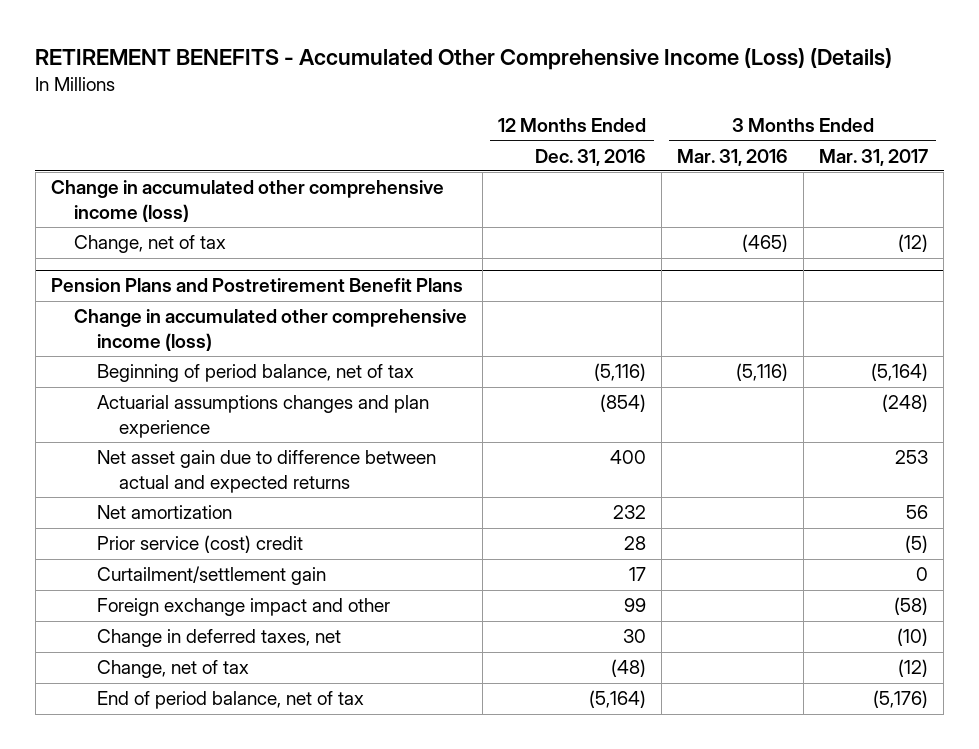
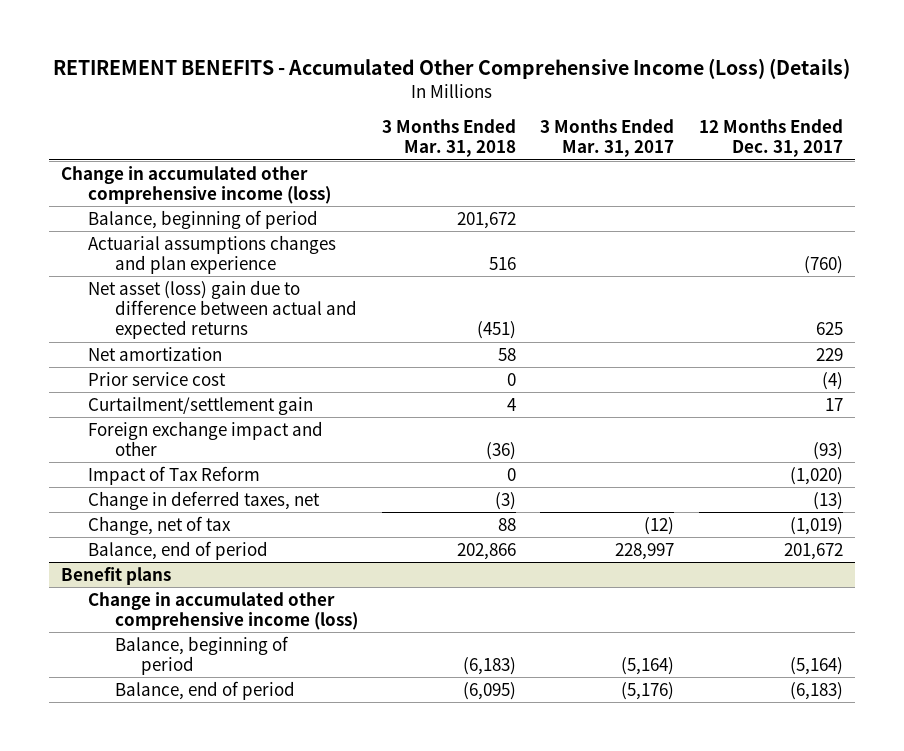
- | 12 Months Ended Dec. 31, 2016 | 3 Months Ended Mar. 31, 2016 | 3 Months Ended Mar. 31, 2017
+ | 3 Months Ended Mar. 31, 2018 | 3 Months Ended Mar. 31, 2017 | 12 Months Ended Dec. 31, 2017
+ Balance, beginning of period | 201,672 | |
+ Actuarial assumptions changes and plan experience | 516 | | (760)
+ Net asset (loss) gain due to difference between actual and expected returns | (451) | | 625
+ Net amortization | 58 | | 229
+ Prior service cost | 0 | | (4)
+ Curtailment/settlement gain | 4 | | 17
+ Foreign exchange impact and other | (36) | | (93)
+ Impact of Tax Reform | 0 | | (1,020)
+ Change in deferred taxes, net | (3) | | (13)
- Pension Plans and Postretirement Benefit Plans
- Change in accumulated other comprehensive income (loss)
- Beginning of period balance, net of tax | (5,116) | (5,116) | (5,164)
- Actuarial assumptions changes and plan experience | (854) | | (248)
- Net asset gain due to difference between actual and expected returns | 400 | | 253
- Net amortization | 232 | | 56
- Prior service (cost) credit | 28 | | (5)
- Curtailment/settlement gain | 17 | | 0
- Foreign exchange impact and other | 99 | | (58)
- Change in deferred taxes, net | 30 | | (10)
- Change, net of tax | (48) | | (12)
- End of period balance, net of tax | (5,164) | | (5,176)
+ Balance, end of period | 202,866 | 228,997 | 201,672
+ Benefit plans
+ Change in accumulated other comprehensive income (loss)
+ Balance, beginning of period | (6,183) | (5,164) | (5,164)
+ Balance, end of period | (6,095) | (5,176) | (6,183)

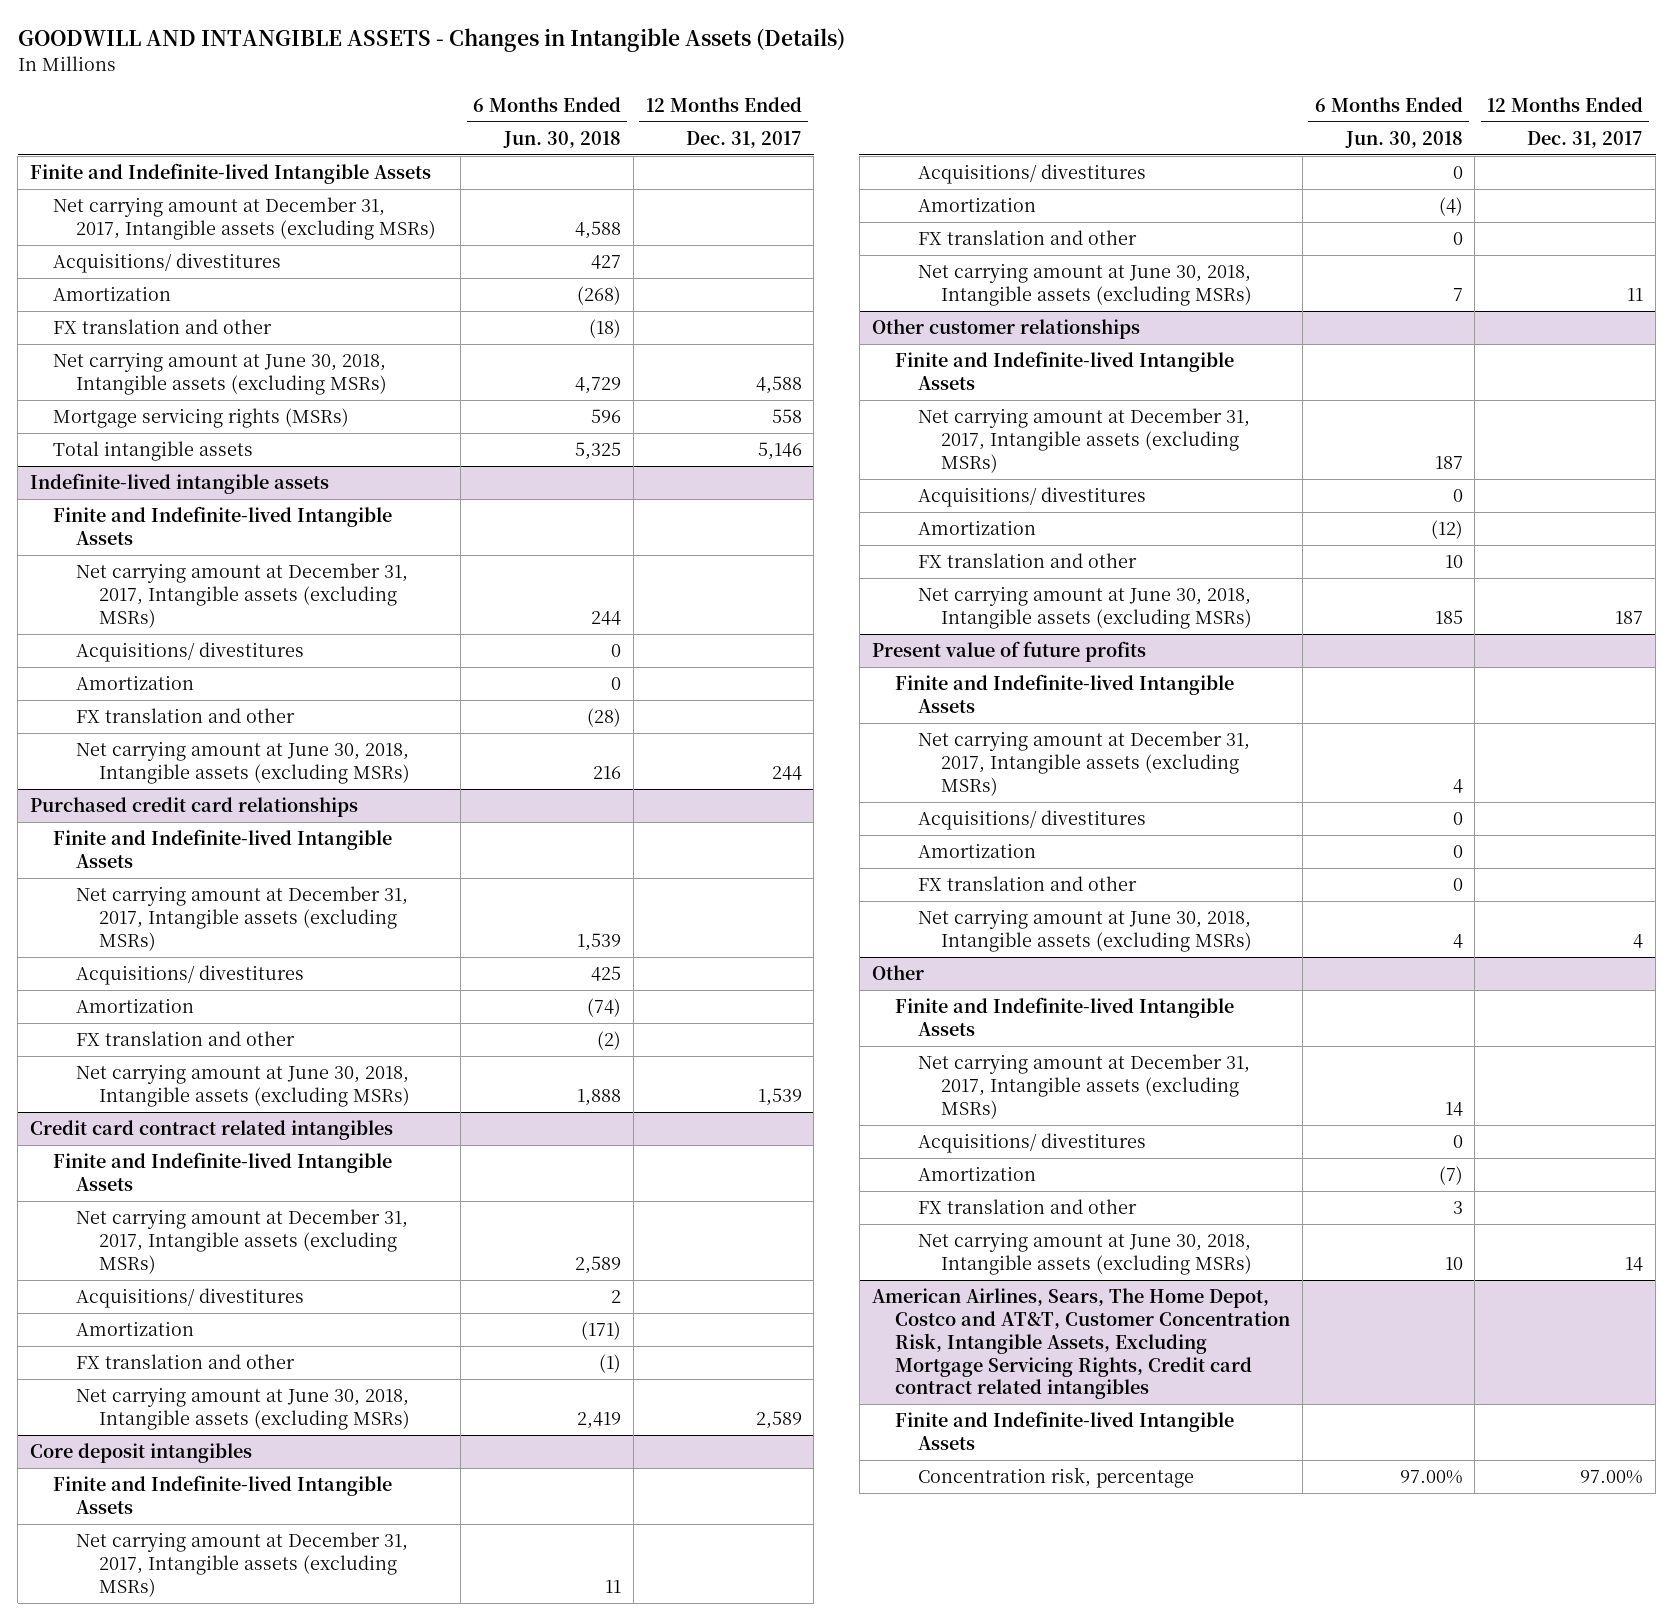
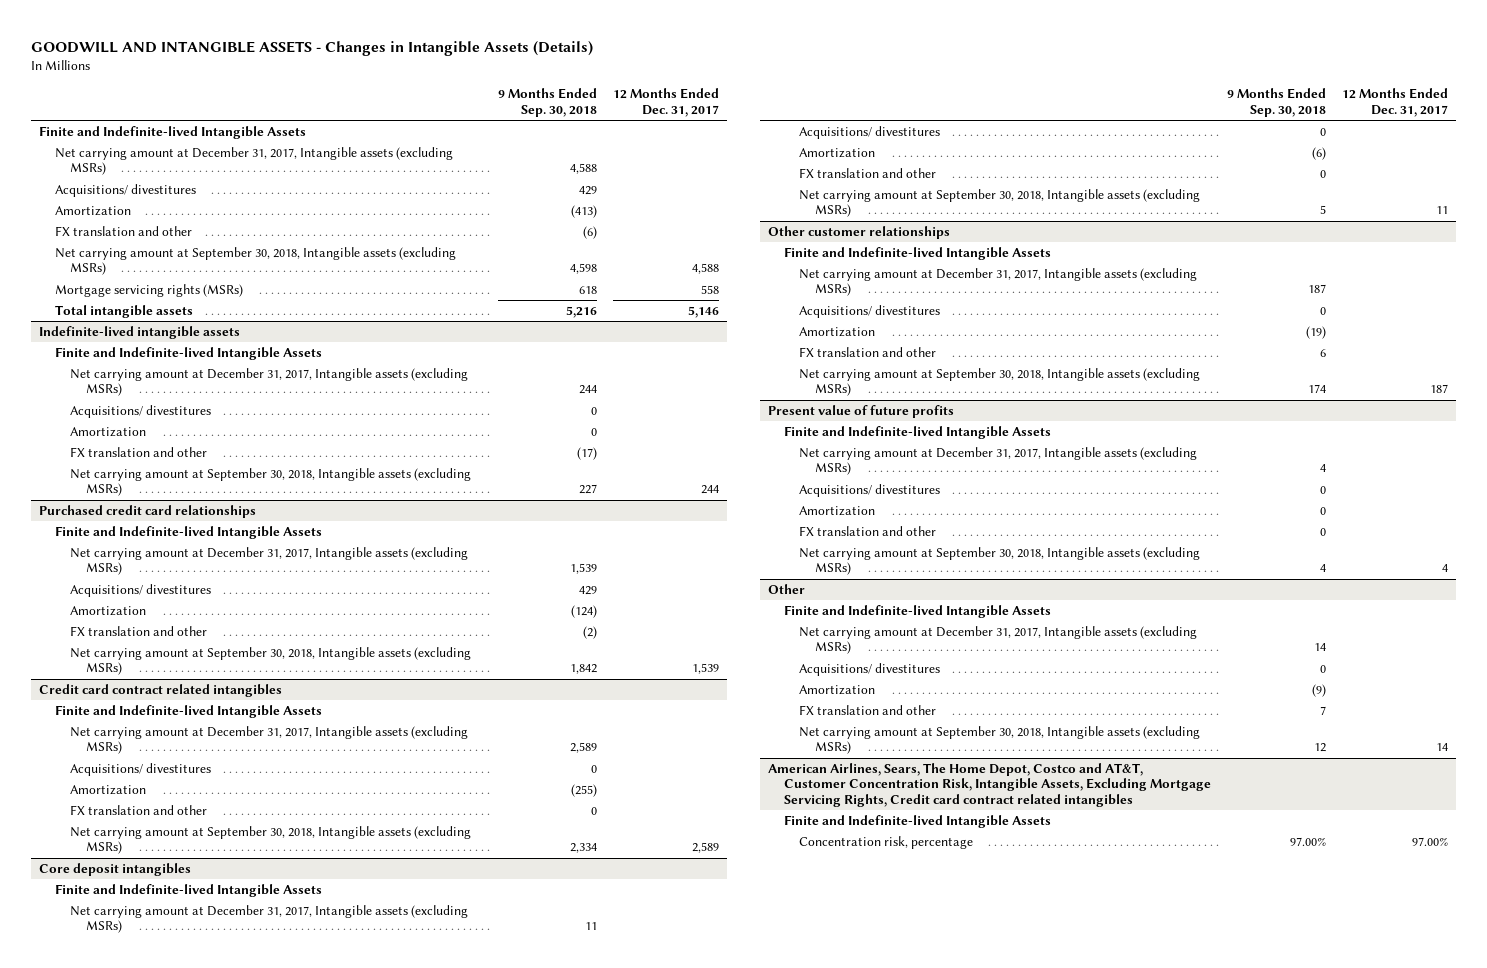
- | 6 Months Ended Jun. 30, 2018 | 12 Months Ended Dec. 31, 2017
+ | 9 Months Ended Sep. 30, 2018 | 12 Months Ended Dec. 31, 2017
- Net carrying amount at June 30, 2018, Intangible assets (excluding MSRs) | 4,729 | 4,588
+ Net carrying amount at September 30, 2018, Intangible assets (excluding MSRs) | 4,598 | 4,588
@ Indefinite-lived intangible assets
- Net carrying amount at June 30, 2018, Intangible assets (excluding MSRs) | 216 | 244
+ Net carrying amount at September 30, 2018, Intangible assets (excluding MSRs) | 227 | 244
@ Purchased credit card relationships
- Net carrying amount at June 30, 2018, Intangible assets (excluding MSRs) | 1,888 | 1,539
+ Net carrying amount at September 30, 2018, Intangible assets (excluding MSRs) | 1,842 | 1,539
@ Credit card contract related intangibles
- Net carrying amount at June 30, 2018, Intangible assets (excluding MSRs) | 2,419 | 2,589
+ Net carrying amount at September 30, 2018, Intangible assets (excluding MSRs) | 2,334 | 2,589
@ Core deposit intangibles
- Net carrying amount at June 30, 2018, Intangible assets (excluding MSRs) | 7 | 11
+ Net carrying amount at September 30, 2018, Intangible assets (excluding MSRs) | 5 | 11
@ Other customer relationships
- Net carrying amount at June 30, 2018, Intangible assets (excluding MSRs) | 185 | 187
+ Net carrying amount at September 30, 2018, Intangible assets (excluding MSRs) | 174 | 187
@ Present value of future profits
- Net carrying amount at June 30, 2018, Intangible assets (excluding MSRs) | 4 | 4
+ Net carrying amount at September 30, 2018, Intangible assets (excluding MSRs) | 4 | 4
@ Other
- Net carrying amount at June 30, 2018, Intangible assets (excluding MSRs) | 10 | 14
+ Net carrying amount at September 30, 2018, Intangible assets (excluding MSRs) | 12 | 14

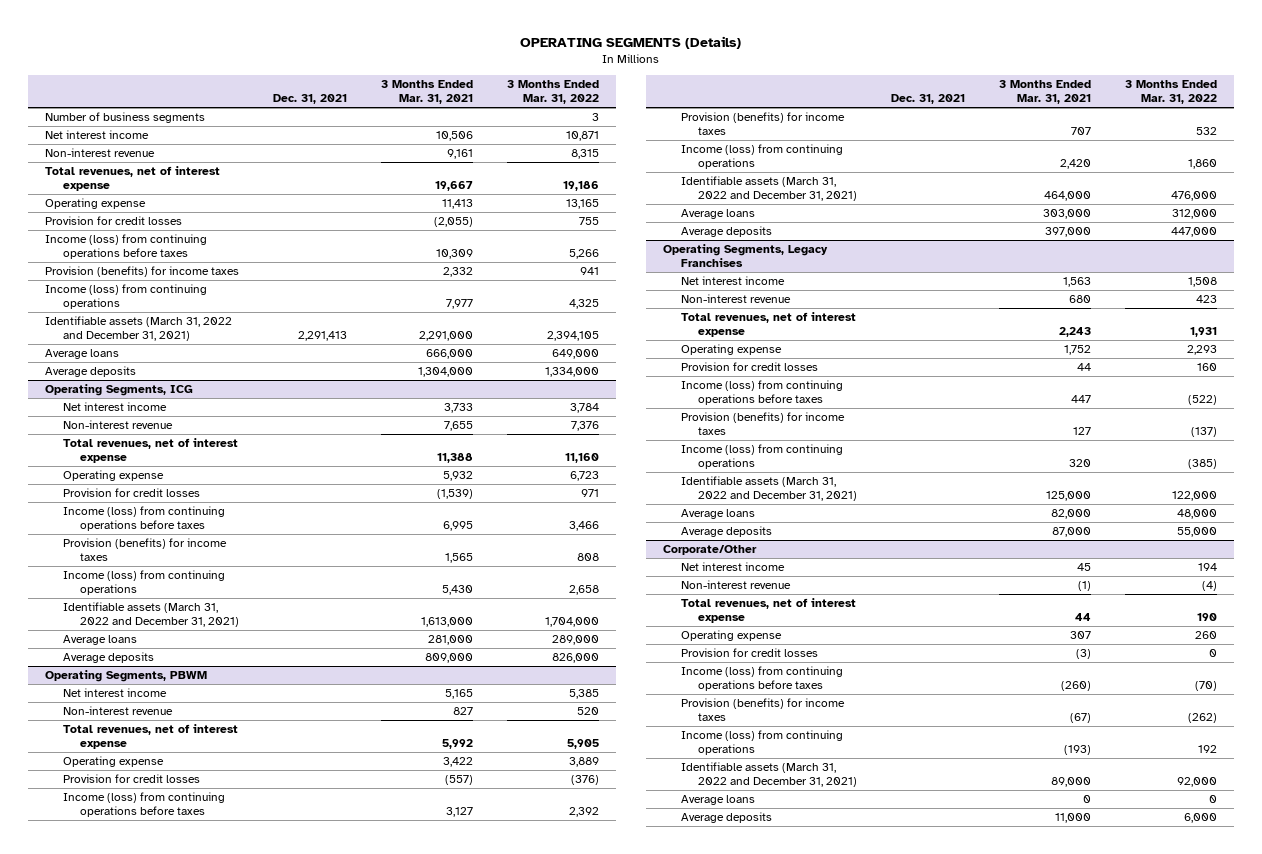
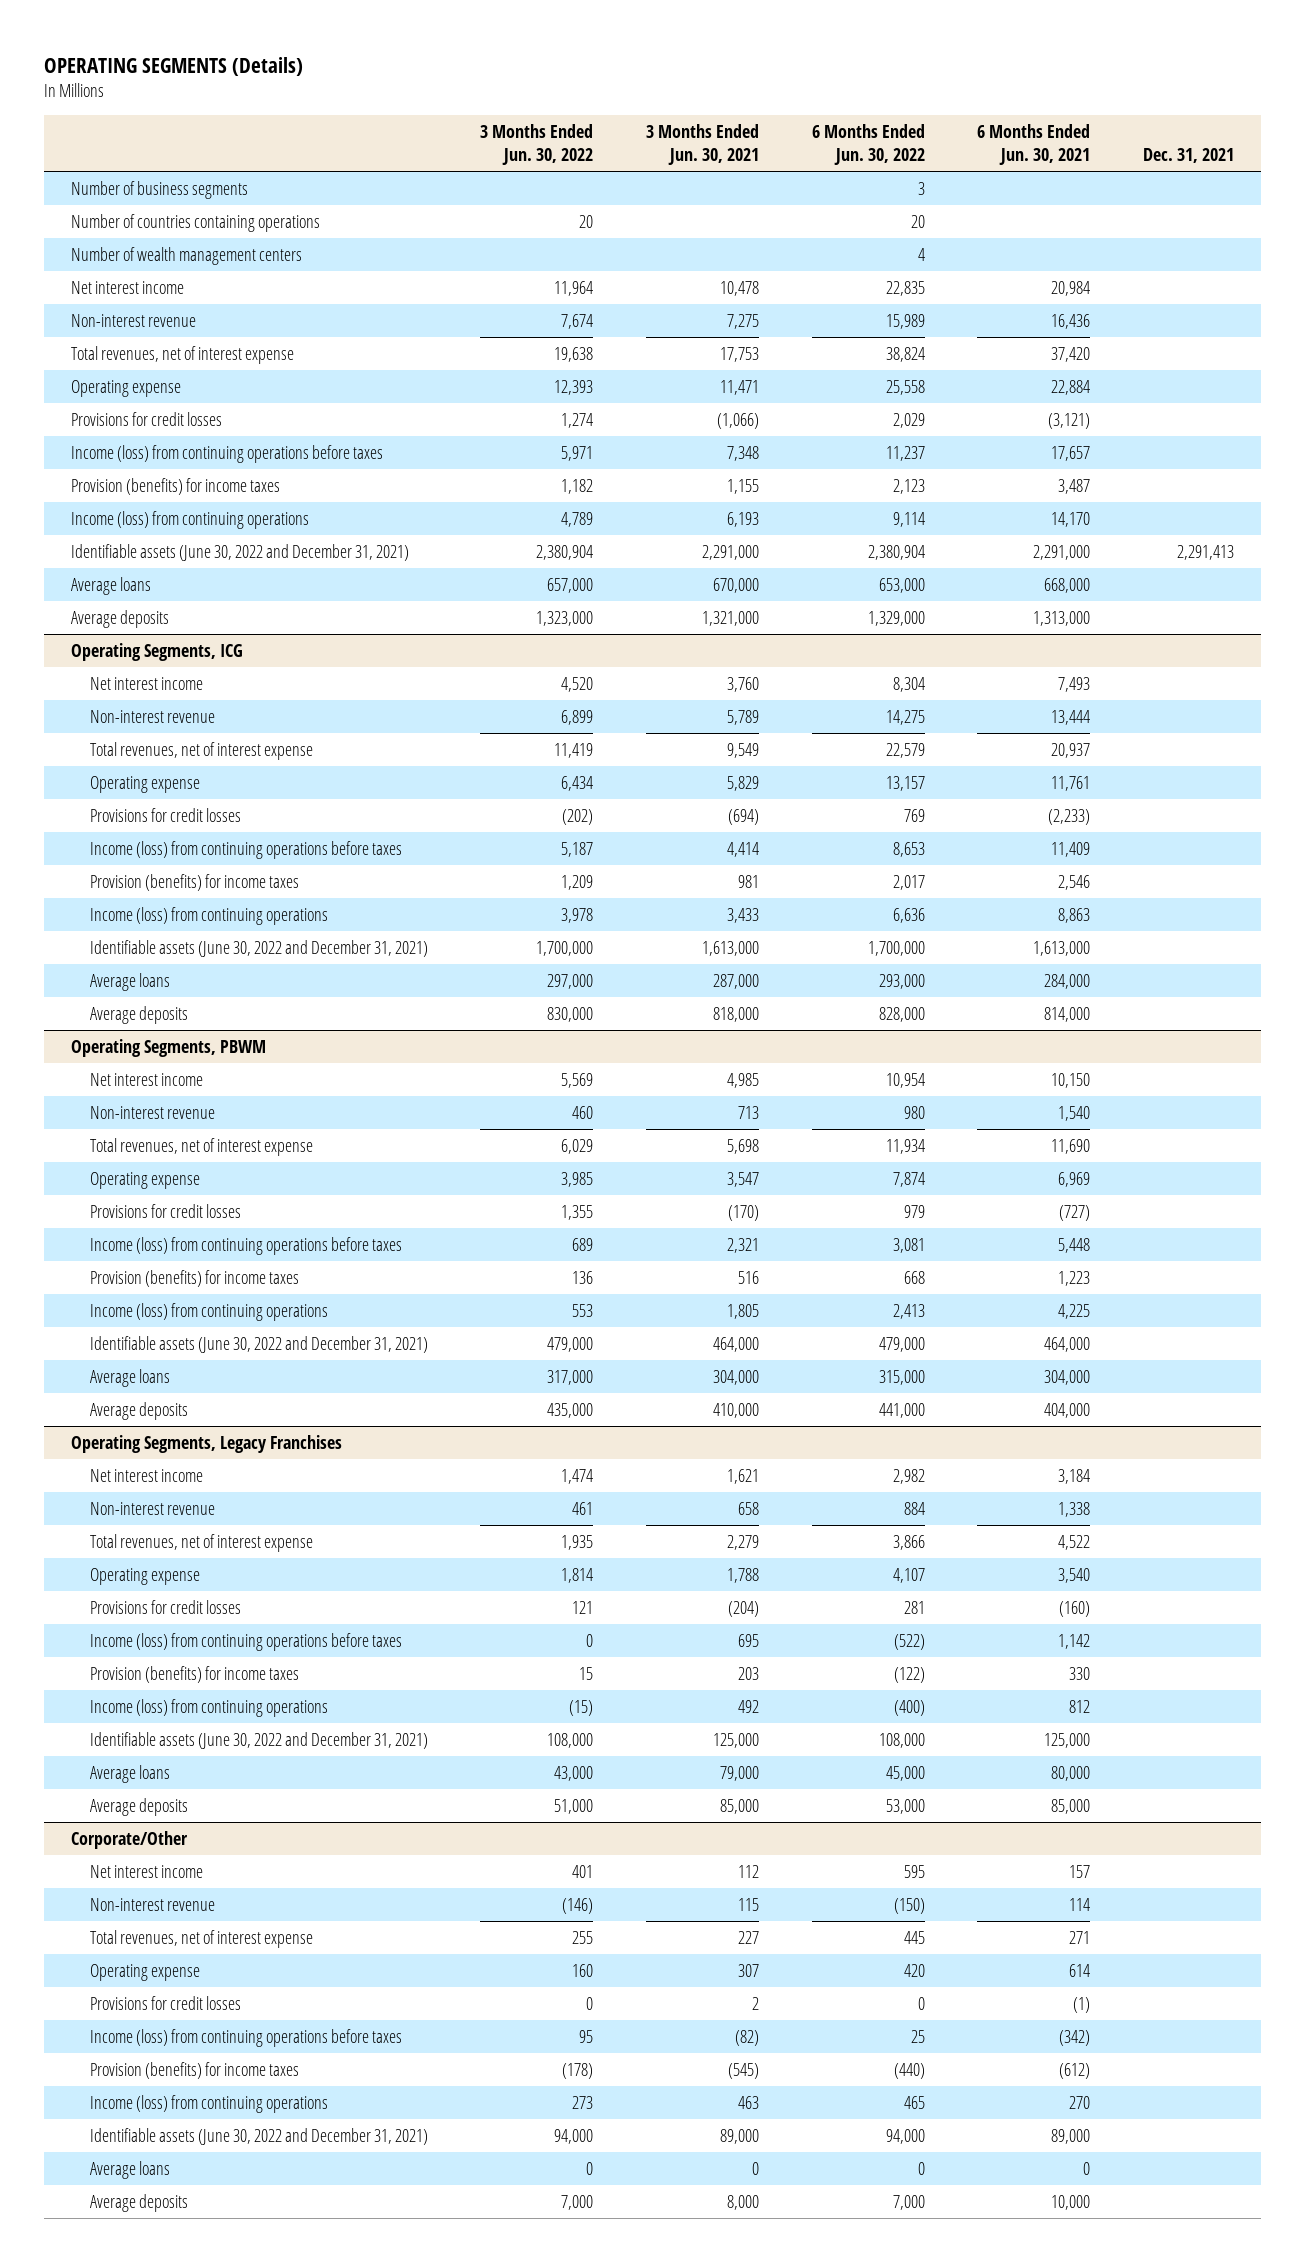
- | Dec. 31, 2021 | 3 Months Ended Mar. 31, 2021 | 3 Months Ended Mar. 31, 2022
+ | 3 Months Ended Jun. 30, 2022 | 3 Months Ended Jun. 30, 2021 | 6 Months Ended Jun. 30, 2022 | 6 Months Ended Jun. 30, 2021 | Dec. 31, 2021
+ Number of countries containing operations | 20 | | 20 | |
+ Number of wealth management centers | | | 4 | |
- Provision for credit losses | | (2,055) | 755
+ Provisions for credit losses | 1,274 | (1,066) | 2,029 | (3,121) |
- Identifiable assets (March 31, 2022 and December 31, 2021) | 2,291,413 | 2,291,000 | 2,394,105
+ Identifiable assets (June 30, 2022 and December 31, 2021) | 2,380,904 | 2,291,000 | 2,380,904 | 2,291,000 | 2,291,413
@ Operating Segments, ICG
- Provision for credit losses | | (1,539) | 971
+ Provisions for credit losses | (202) | (694) | 769 | (2,233) |
- Identifiable assets (March 31, 2022 and December 31, 2021) | | 1,613,000 | 1,704,000
+ Identifiable assets (June 30, 2022 and December 31, 2021) | 1,700,000 | 1,613,000 | 1,700,000 | 1,613,000 |
@ Operating Segments, PBWM
- Provision for credit losses | | (557) | (376)
+ Provisions for credit losses | 1,355 | (170) | 979 | (727) |
- Identifiable assets (March 31, 2022 and December 31, 2021) | | 464,000 | 476,000
+ Identifiable assets (June 30, 2022 and December 31, 2021) | 479,000 | 464,000 | 479,000 | 464,000 |
@ Operating Segments, Legacy Franchises
- Provision for credit losses | | 44 | 160
+ Provisions for credit losses | 121 | (204) | 281 | (160) |
- Identifiable assets (March 31, 2022 and December 31, 2021) | | 125,000 | 122,000
+ Identifiable assets (June 30, 2022 and December 31, 2021) | 108,000 | 125,000 | 108,000 | 125,000 |
@ Corporate/Other
- Provision for credit losses | | (3) | 0
+ Provisions for credit losses | 0 | 2 | 0 | (1) |
- Identifiable assets (March 31, 2022 and December 31, 2021) | | 89,000 | 92,000
+ Identifiable assets (June 30, 2022 and December 31, 2021) | 94,000 | 89,000 | 94,000 | 89,000 |

